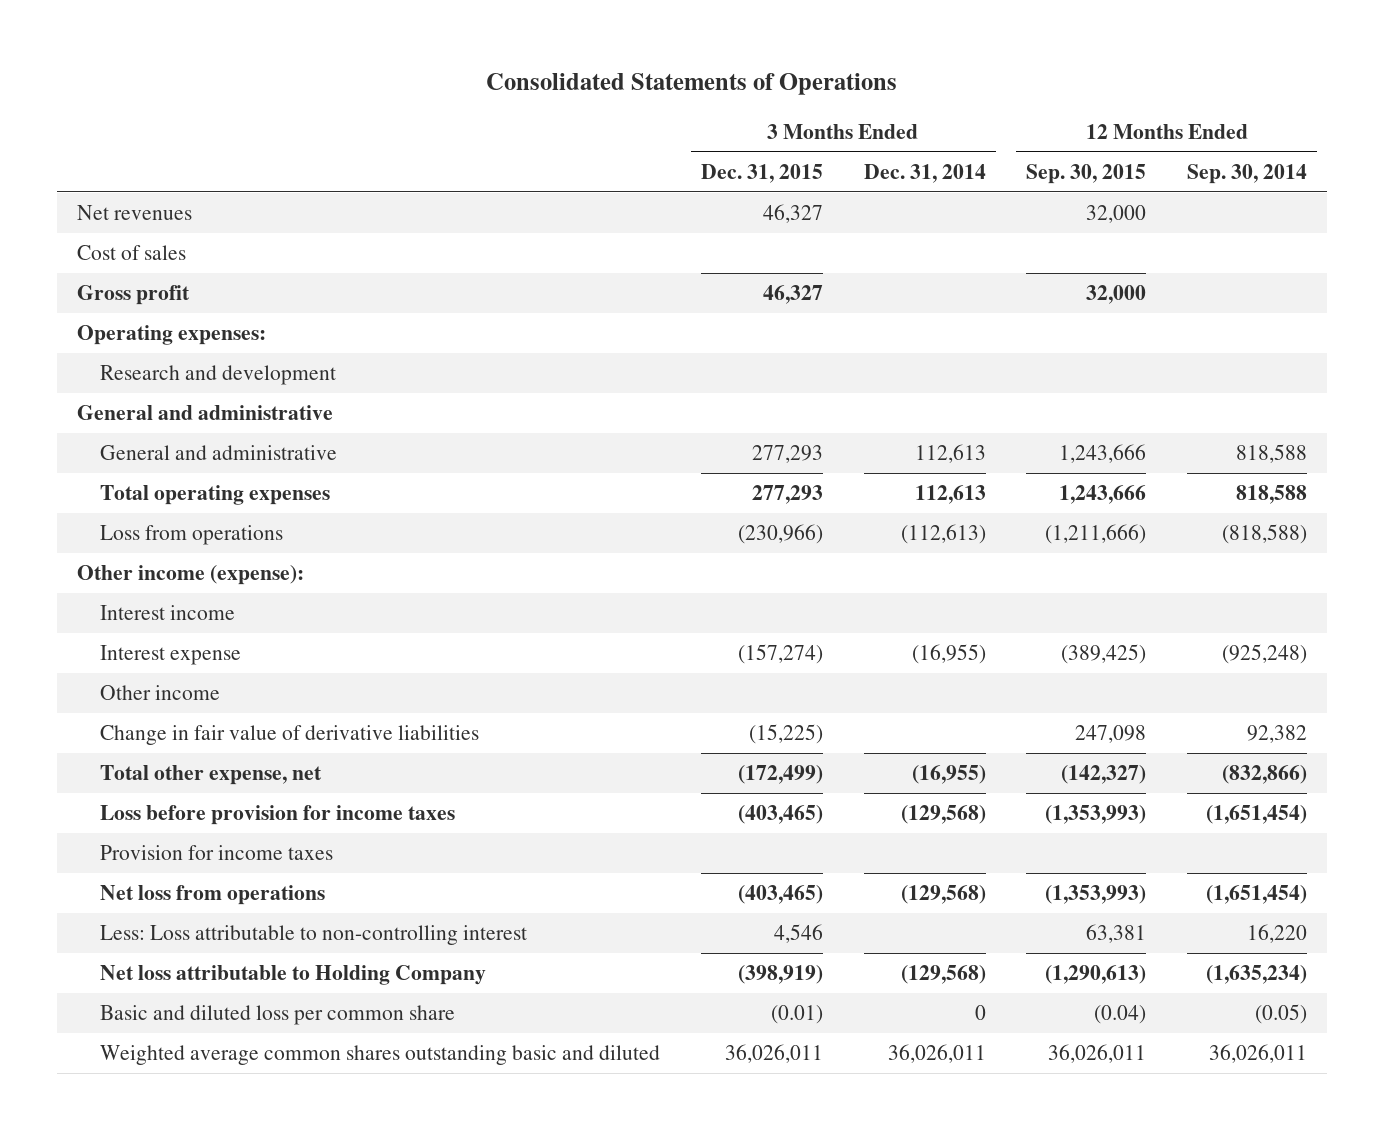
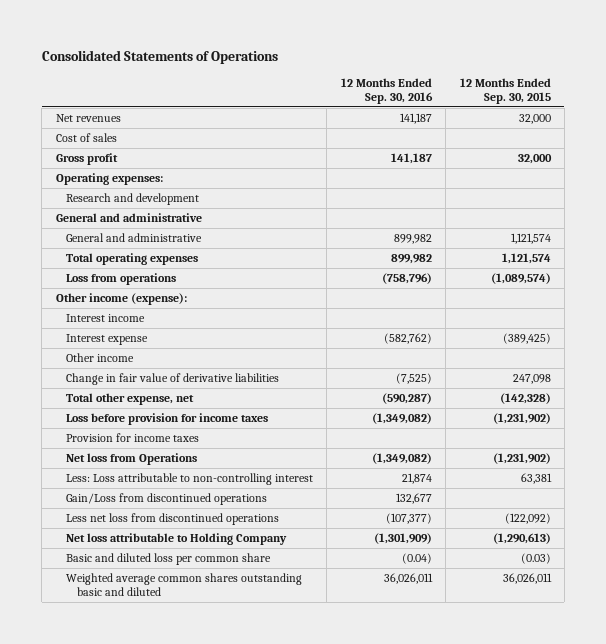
- | 3 Months Ended Dec. 31, 2015 | 3 Months Ended Dec. 31, 2014 | 12 Months Ended Sep. 30, 2015 | 12 Months Ended Sep. 30, 2014
+ | 12 Months Ended Sep. 30, 2016 | 12 Months Ended Sep. 30, 2015
- General and administrative | 277,293 | 112,613 | 1,243,666 | 818,588
- Total operating expenses | 277,293 | 112,613 | 1,243,666 | 818,588
- Loss from operations | (230,966) | (112,613) | (1,211,666) | (818,588)
+ General and administrative | 899,982 | 1,121,574
+ Total operating expenses | 899,982 | 1,121,574
+ Loss from operations | (758,796) | (1,089,574)
- Total other expense, net | (172,499) | (16,955) | (142,327) | (832,866)
- Loss before provision for income taxes | (403,465) | (129,568) | (1,353,993) | (1,651,454)
+ Total other expense, net | (590,287) | (142,328)
+ Loss before provision for income taxes | (1,349,082) | (1,231,902)
- Net loss from operations | (403,465) | (129,568) | (1,353,993) | (1,651,454)
+ Net loss from Operations | (1,349,082) | (1,231,902)
+ Gain/Loss from discontinued operations | 132,677 |
+ Less net loss from discontinued operations | (107,377) | (122,092)
- Basic and diluted loss per common share | (0.01) | 0 | (0.04) | (0.05)
+ Basic and diluted loss per common share | (0.04) | (0.03)

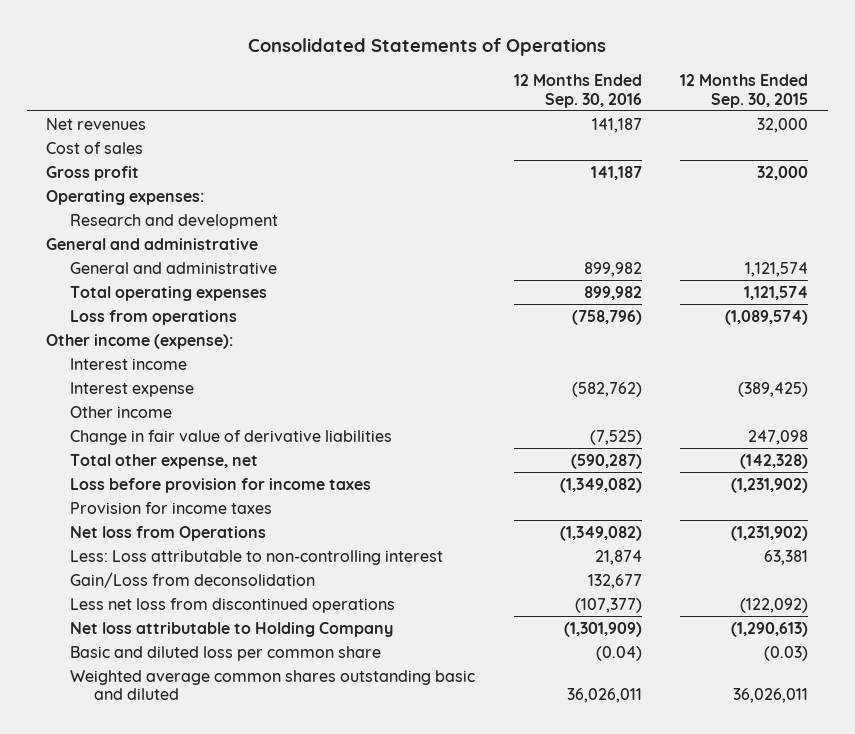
- Gain/Loss from discontinued operations | 132,677 |
+ Gain/Loss from deconsolidation | 132,677 |

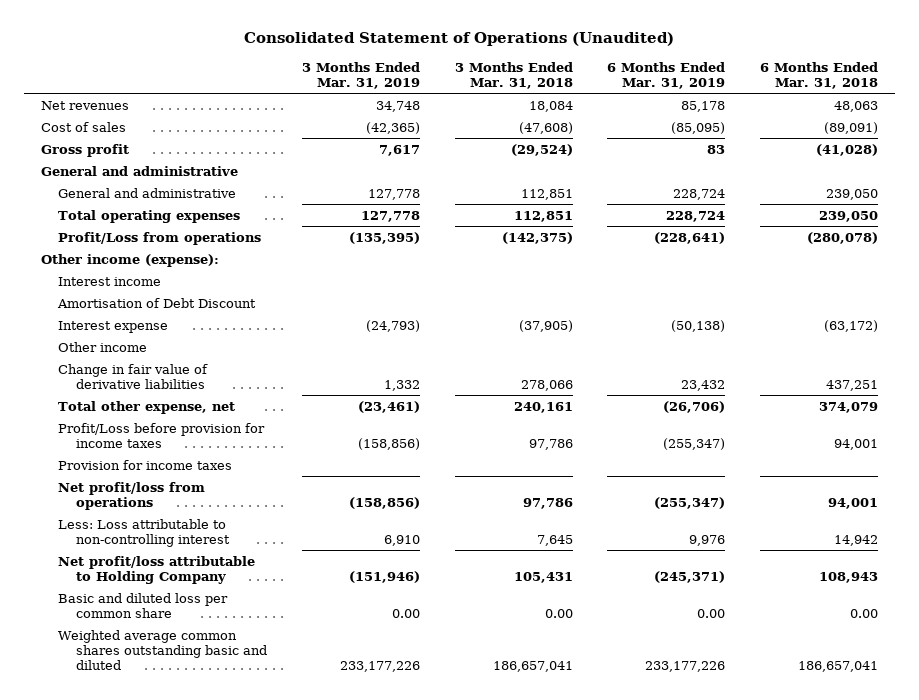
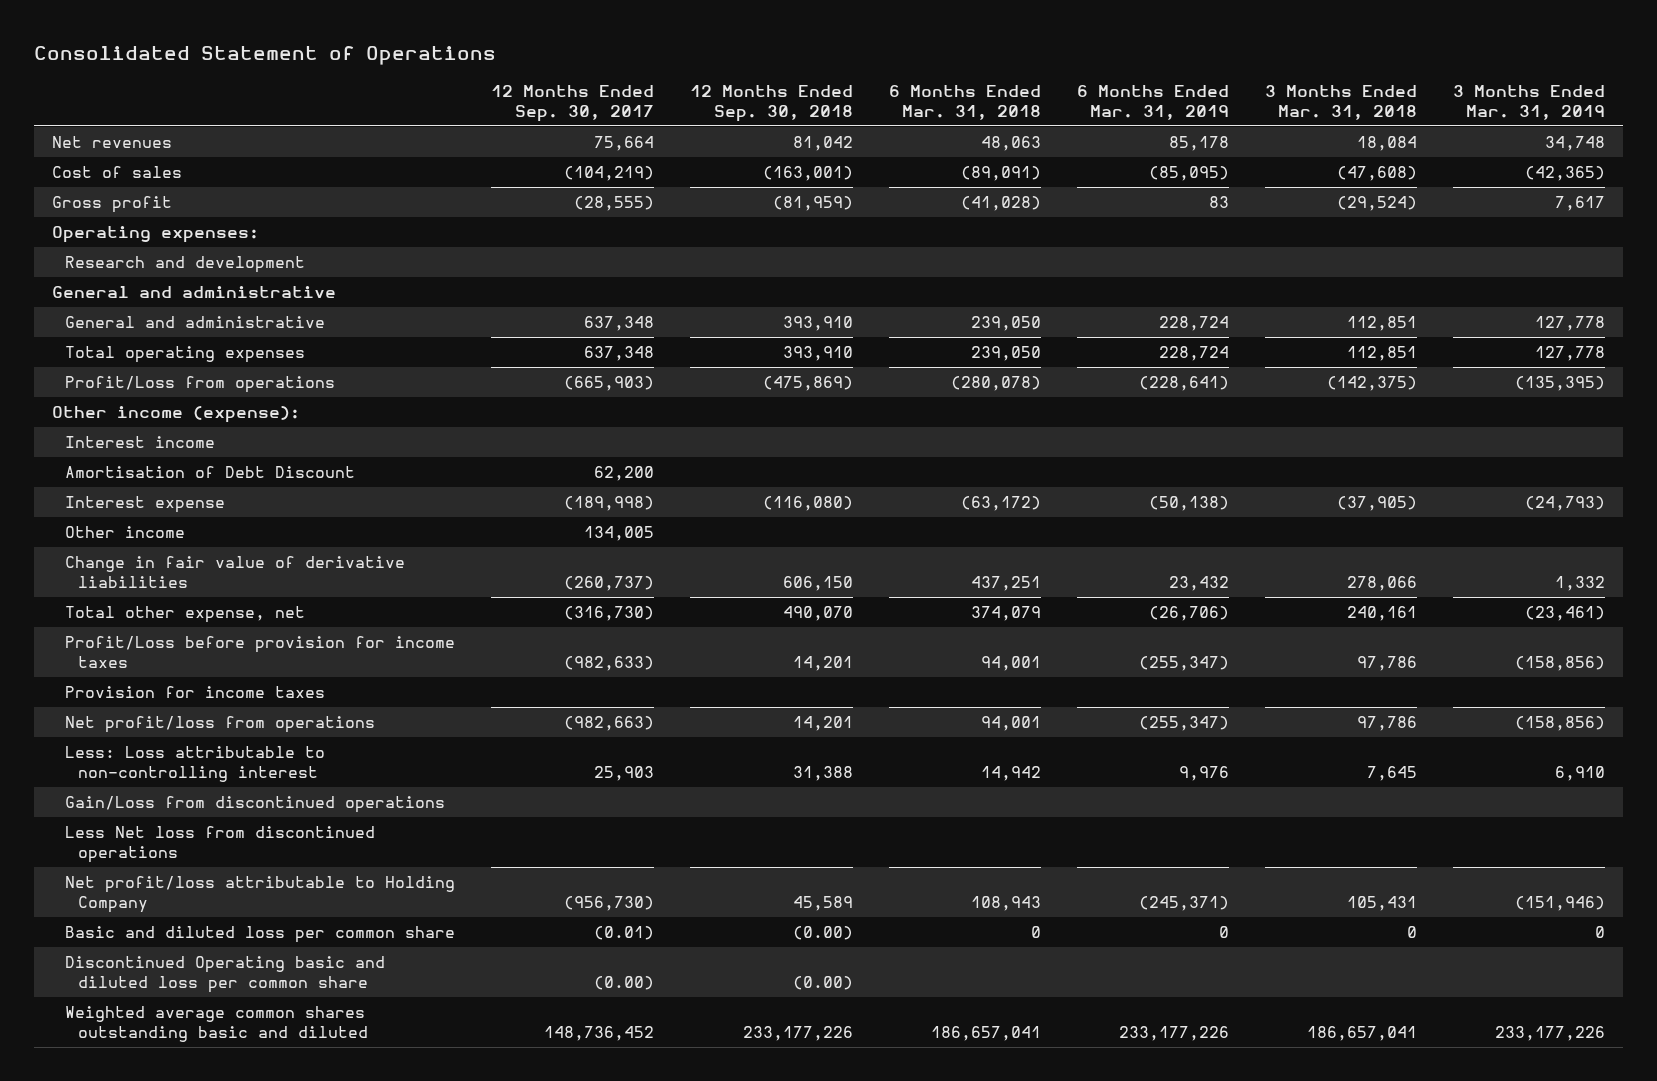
- Consolidated Statement of Operations (Unaudited)
+ Consolidated Statement of Operations
- | 3 Months Ended Mar. 31, 2019 | 3 Months Ended Mar. 31, 2018 | 6 Months Ended Mar. 31, 2019 | 6 Months Ended Mar. 31, 2018
+ | 12 Months Ended Sep. 30, 2017 | 12 Months Ended Sep. 30, 2018 | 6 Months Ended Mar. 31, 2018 | 6 Months Ended Mar. 31, 2019 | 3 Months Ended Mar. 31, 2018 | 3 Months Ended Mar. 31, 2019
+ Operating expenses:
+ Research and development
+ Gain/Loss from discontinued operations
+ Less Net loss from discontinued operations
- Basic and diluted loss per common share | 0.00 | 0.00 | 0.00 | 0.00
+ Basic and diluted loss per common share | (0.01) | (0.00) | 0 | 0 | 0 | 0
+ Discontinued Operating basic and diluted loss per common share | (0.00) | (0.00) | | | |

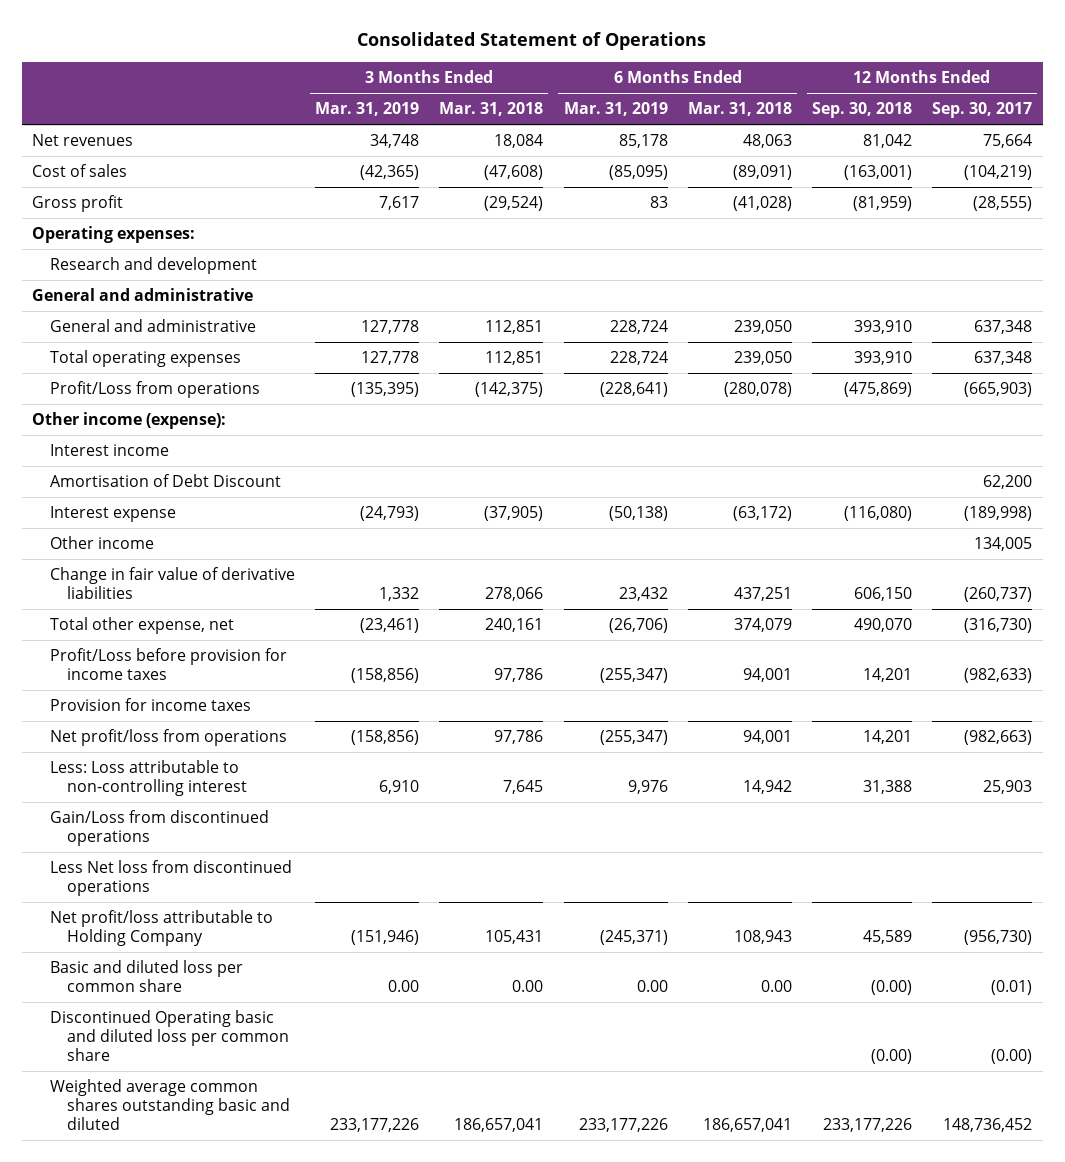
- | 12 Months Ended Sep. 30, 2017 | 12 Months Ended Sep. 30, 2018 | 6 Months Ended Mar. 31, 2018 | 6 Months Ended Mar. 31, 2019 | 3 Months Ended Mar. 31, 2018 | 3 Months Ended Mar. 31, 2019
+ | 3 Months Ended Mar. 31, 2019 | 3 Months Ended Mar. 31, 2018 | 6 Months Ended Mar. 31, 2019 | 6 Months Ended Mar. 31, 2018 | 12 Months Ended Sep. 30, 2018 | 12 Months Ended Sep. 30, 2017
- Basic and diluted loss per common share | (0.01) | (0.00) | 0 | 0 | 0 | 0
+ Basic and diluted loss per common share | 0.00 | 0.00 | 0.00 | 0.00 | (0.00) | (0.01)

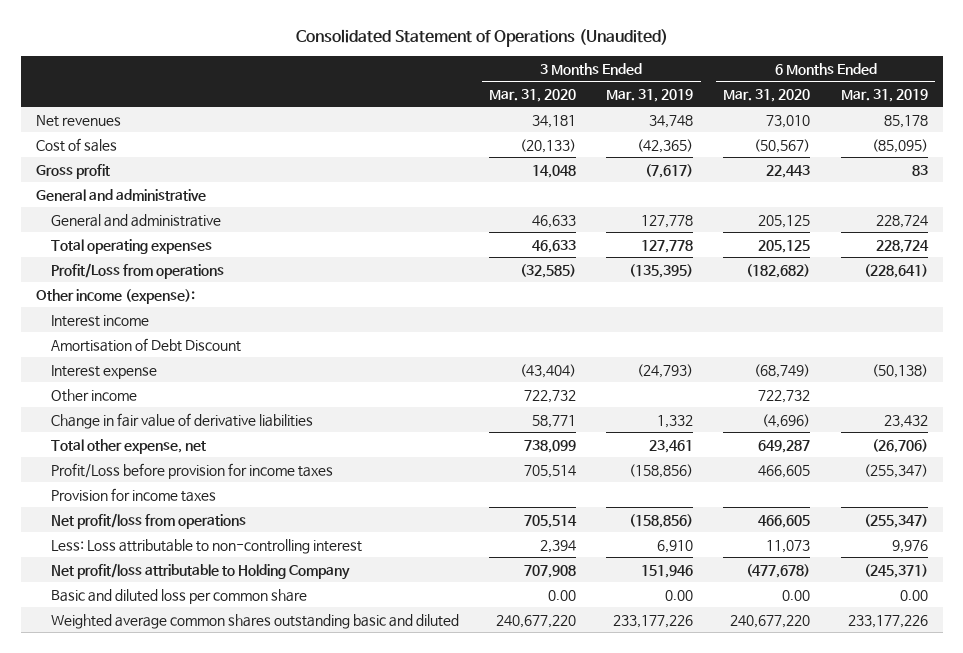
- Consolidated Statement of Operations
+ Consolidated Statement of Operations (Unaudited)
- | 3 Months Ended Mar. 31, 2019 | 3 Months Ended Mar. 31, 2018 | 6 Months Ended Mar. 31, 2019 | 6 Months Ended Mar. 31, 2018 | 12 Months Ended Sep. 30, 2018 | 12 Months Ended Sep. 30, 2017
+ | 3 Months Ended Mar. 31, 2020 | 3 Months Ended Mar. 31, 2019 | 6 Months Ended Mar. 31, 2020 | 6 Months Ended Mar. 31, 2019
- Gross profit | 7,617 | (29,524) | 83 | (41,028) | (81,959) | (28,555)
- Operating expenses:
- Research and development
+ Gross profit | 14,048 | (7,617) | 22,443 | 83
- Total other expense, net | (23,461) | 240,161 | (26,706) | 374,079 | 490,070 | (316,730)
+ Total other expense, net | 738,099 | 23,461 | 649,287 | (26,706)
- Gain/Loss from discontinued operations
- Less Net loss from discontinued operations
- Net profit/loss attributable to Holding Company | (151,946) | 105,431 | (245,371) | 108,943 | 45,589 | (956,730)
+ Net profit/loss attributable to Holding Company | 707,908 | 151,946 | (477,678) | (245,371)
- Discontinued Operating basic and diluted loss per common share | | | | | (0.00) | (0.00)

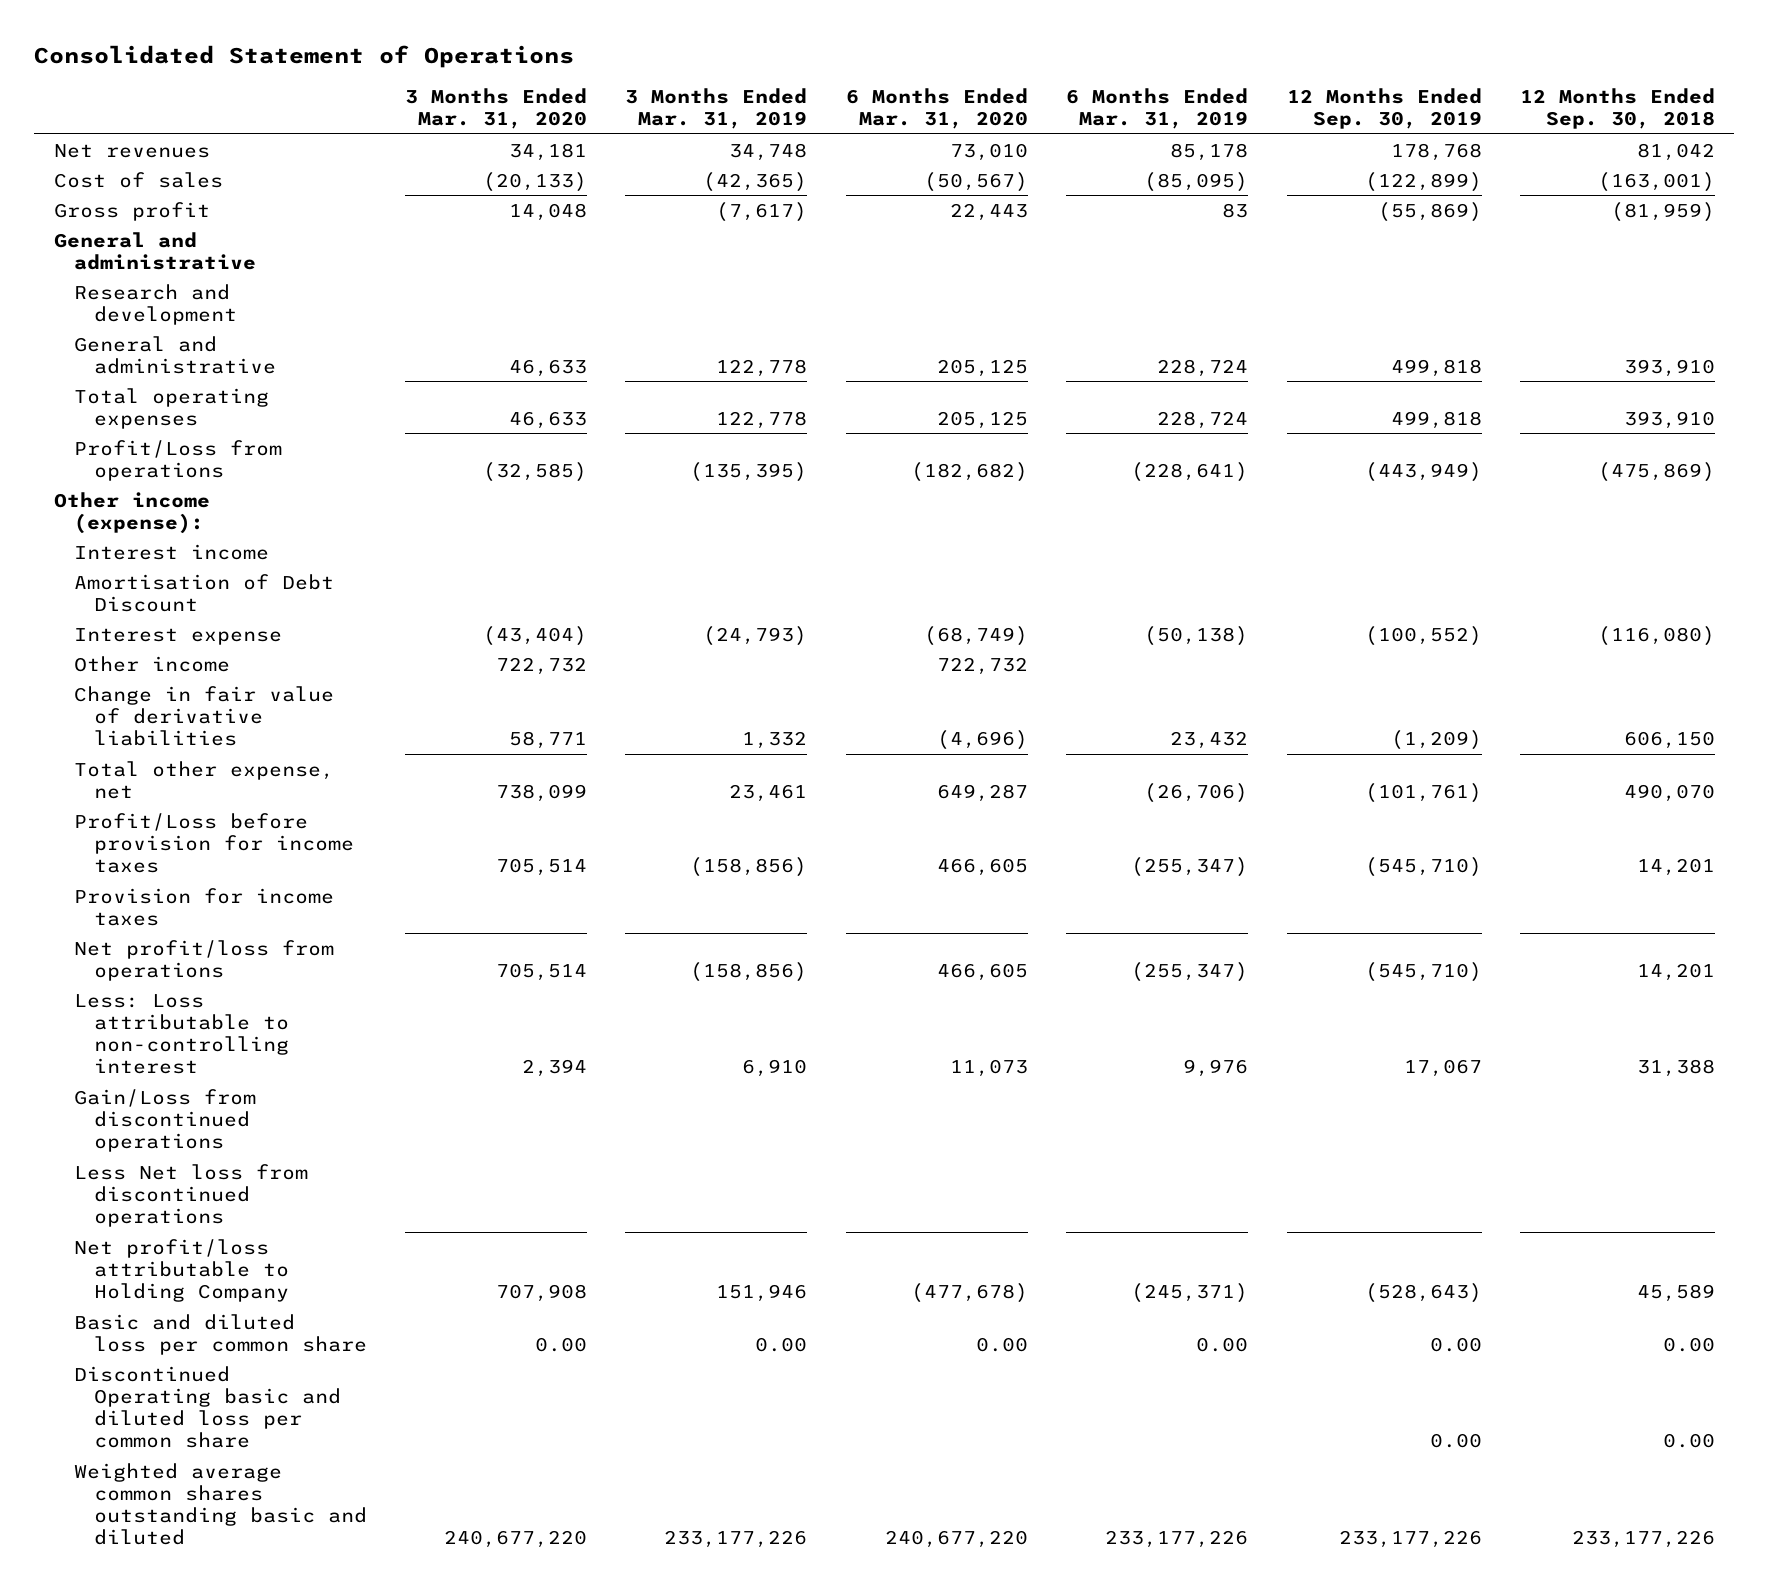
- Consolidated Statement of Operations (Unaudited)
+ Consolidated Statement of Operations
- | 3 Months Ended Mar. 31, 2020 | 3 Months Ended Mar. 31, 2019 | 6 Months Ended Mar. 31, 2020 | 6 Months Ended Mar. 31, 2019
+ | 3 Months Ended Mar. 31, 2020 | 3 Months Ended Mar. 31, 2019 | 6 Months Ended Mar. 31, 2020 | 6 Months Ended Mar. 31, 2019 | 12 Months Ended Sep. 30, 2019 | 12 Months Ended Sep. 30, 2018
- General and administrative | 46,633 | 127,778 | 205,125 | 228,724
- Total operating expenses | 46,633 | 127,778 | 205,125 | 228,724
+ Research and development
+ General and administrative | 46,633 | 122,778 | 205,125 | 228,724 | 499,818 | 393,910
+ Total operating expenses | 46,633 | 122,778 | 205,125 | 228,724 | 499,818 | 393,910
+ Gain/Loss from discontinued operations
+ Less Net loss from discontinued operations
+ Discontinued Operating basic and diluted loss per common share | | | | | 0.00 | 0.00

